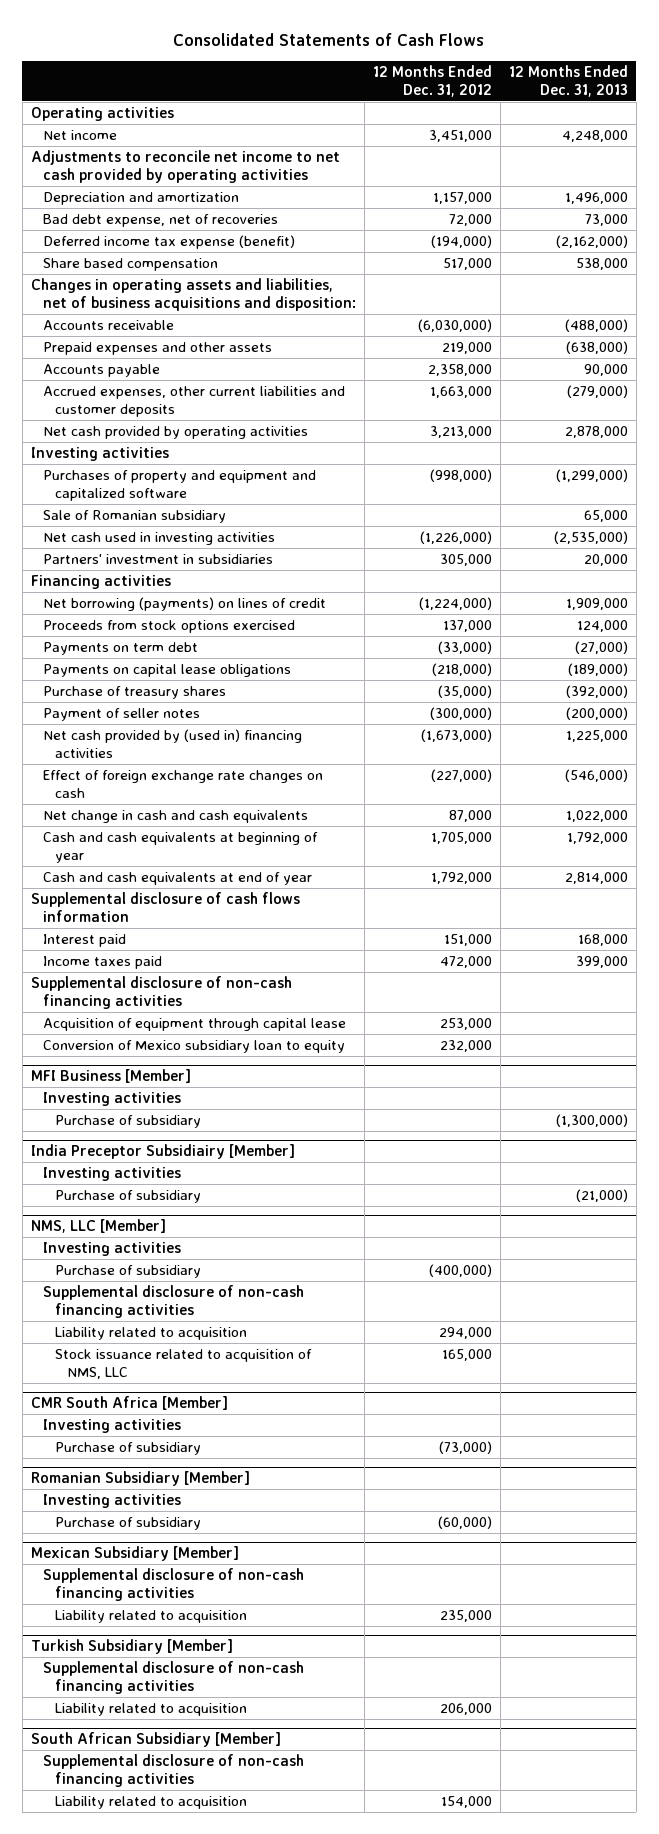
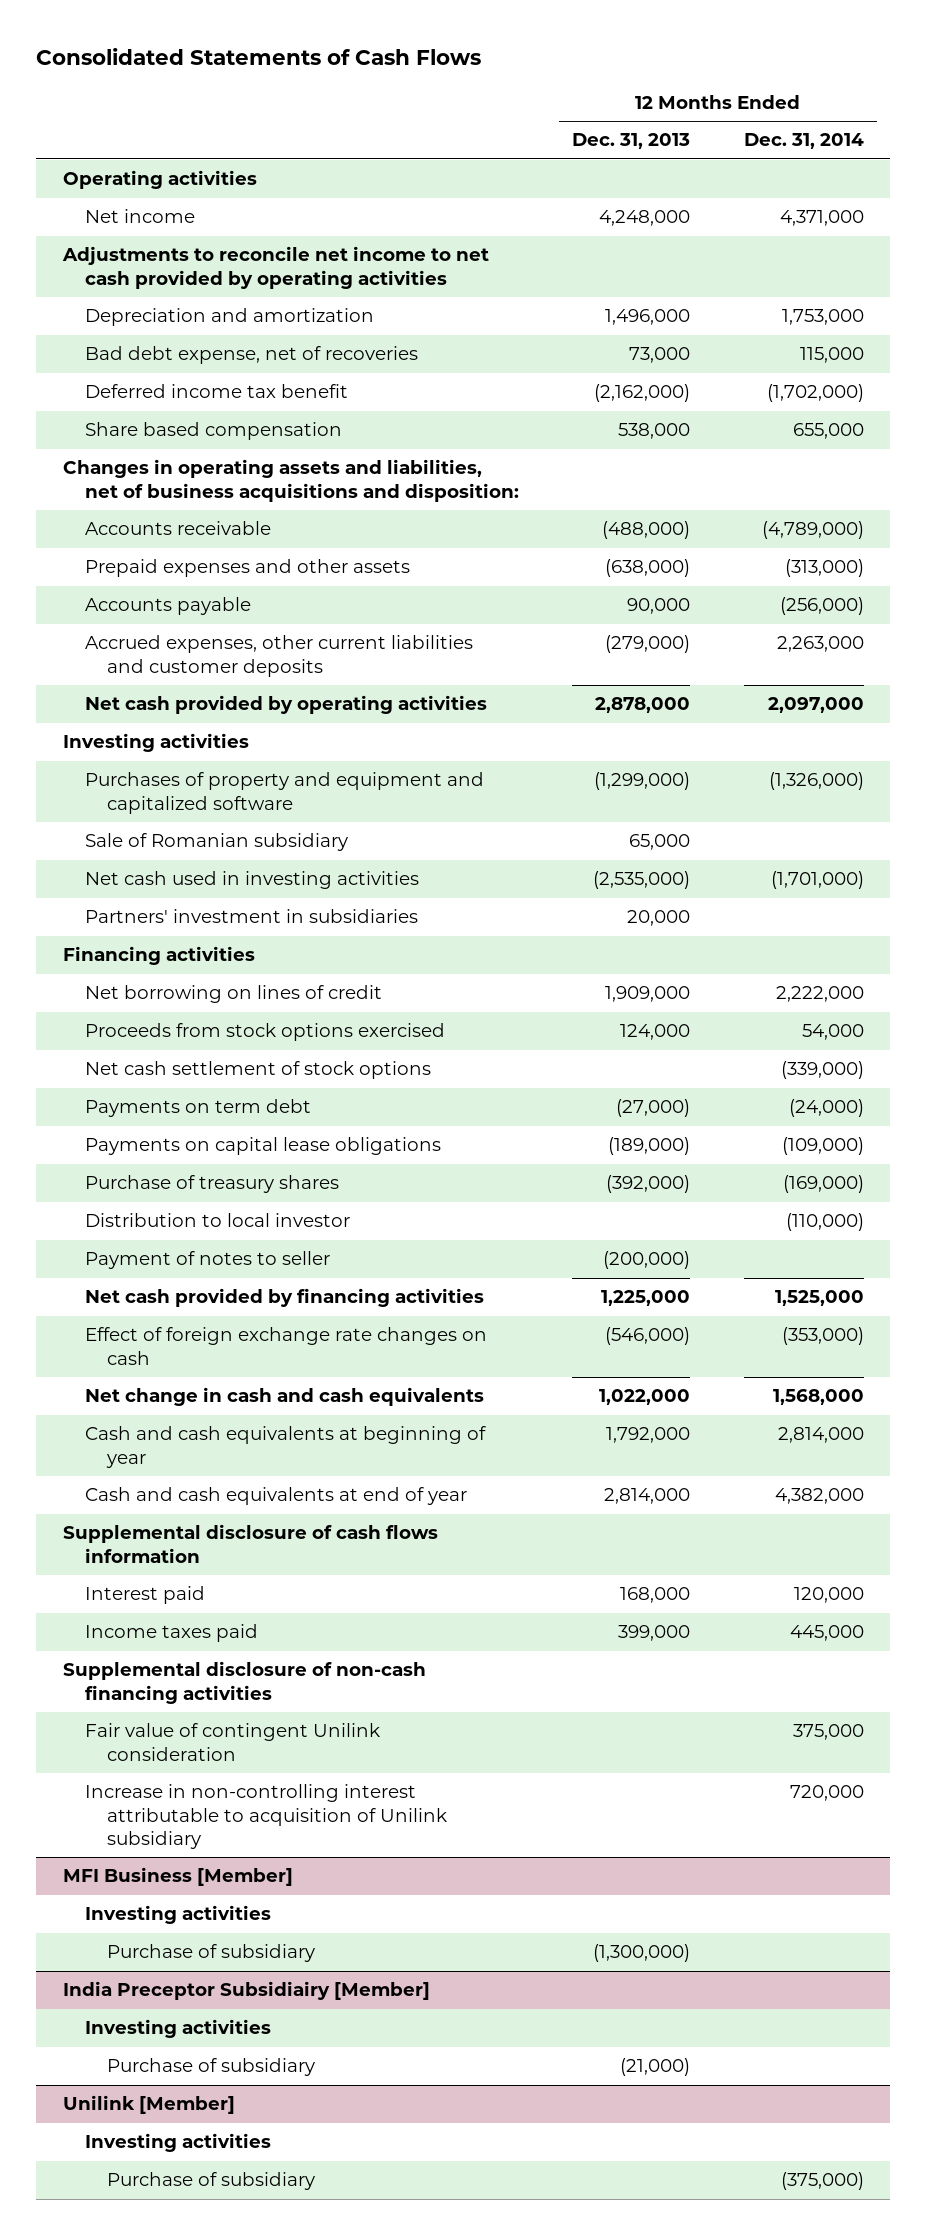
- | 12 Months Ended Dec. 31, 2012 | 12 Months Ended Dec. 31, 2013
+ | 12 Months Ended Dec. 31, 2013 | 12 Months Ended Dec. 31, 2014
- Deferred income tax expense (benefit) | (194,000) | (2,162,000)
+ Deferred income tax benefit | (2,162,000) | (1,702,000)
- Net borrowing (payments) on lines of credit | (1,224,000) | 1,909,000
+ Net borrowing on lines of credit | 1,909,000 | 2,222,000
+ Net cash settlement of stock options | | (339,000)
- Payment of seller notes | (300,000) | (200,000)
- Net cash provided by (used in) financing activities | (1,673,000) | 1,225,000
+ Distribution to local investor | | (110,000)
+ Payment of notes to seller | (200,000) |
+ Net cash provided by financing activities | 1,225,000 | 1,525,000
- Acquisition of equipment through capital lease | 253,000 |
- Conversion of Mexico subsidiary loan to equity | 232,000 |
+ Fair value of contingent Unilink consideration | | 375,000
+ Increase in non-controlling interest attributable to acquisition of Unilink subsidiary | | 720,000
- NMS, LLC [Member]
- Investing activities
- Purchase of subsidiary | (400,000) |
- Supplemental disclosure of non-cash financing activities
- Liability related to acquisition | 294,000 |
- Stock issuance related to acquisition of NMS, LLC | 165,000 |
- CMR South Africa [Member]
- Investing activities
- Purchase of subsidiary | (73,000) |
- Romanian Subsidiary [Member]
+ Unilink [Member]
- Mexican Subsidiary [Member]
- Supplemental disclosure of non-cash financing activities
- Liability related to acquisition | 235,000 |
- Turkish Subsidiary [Member]
- Supplemental disclosure of non-cash financing activities
- Liability related to acquisition | 206,000 |
- South African Subsidiary [Member]
- Supplemental disclosure of non-cash financing activities
- Liability related to acquisition | 154,000 |

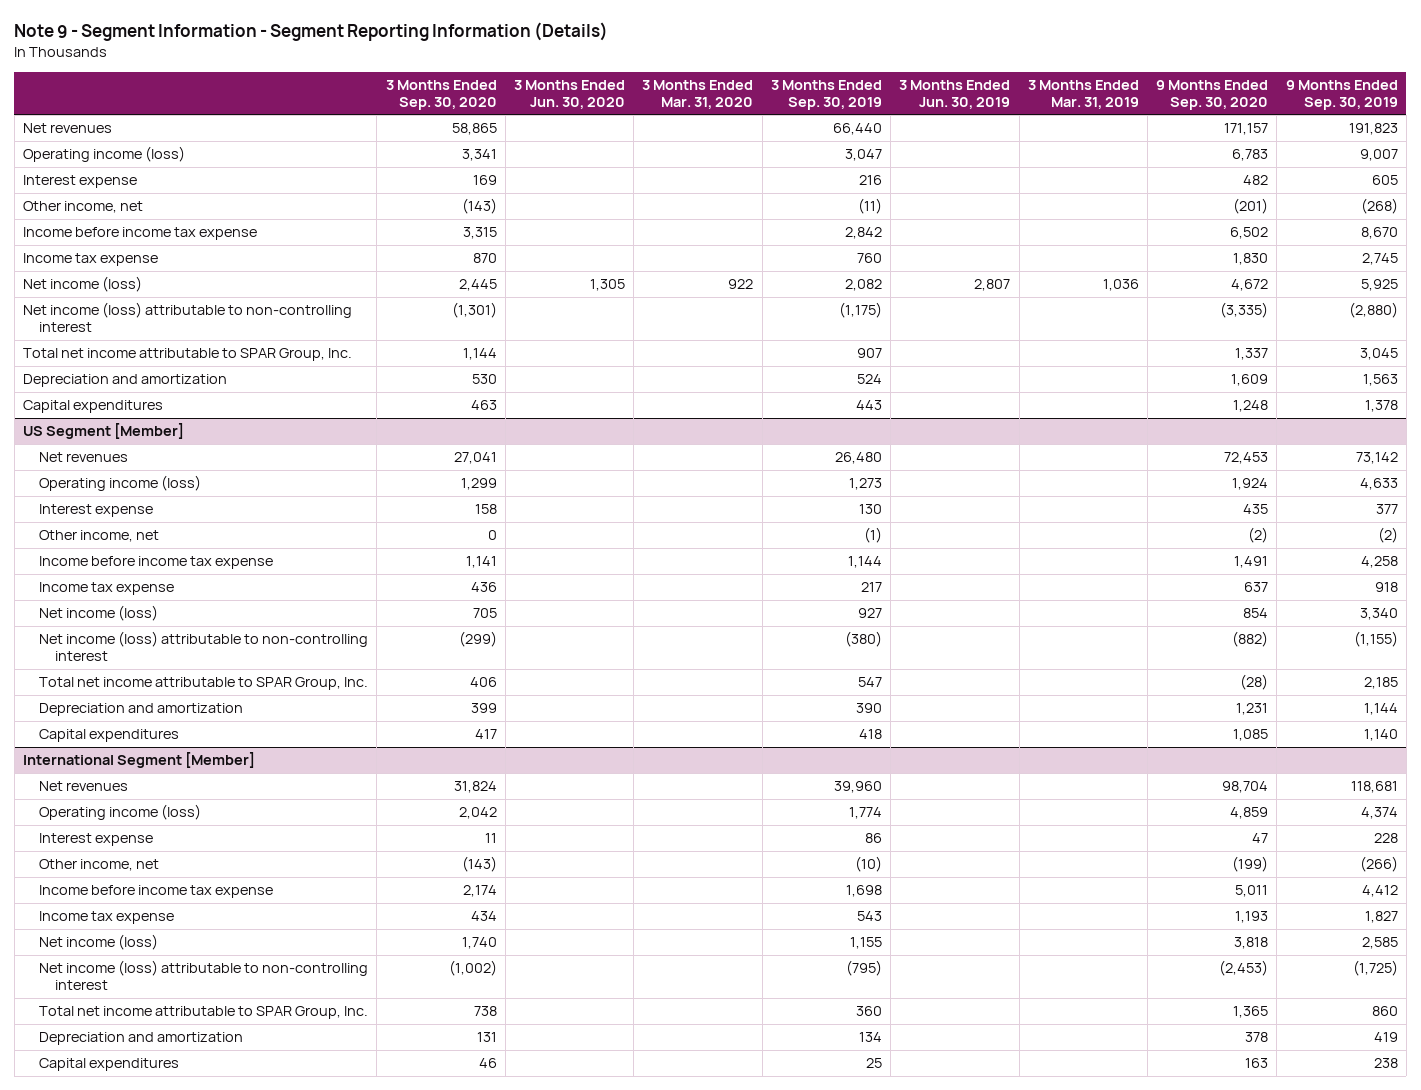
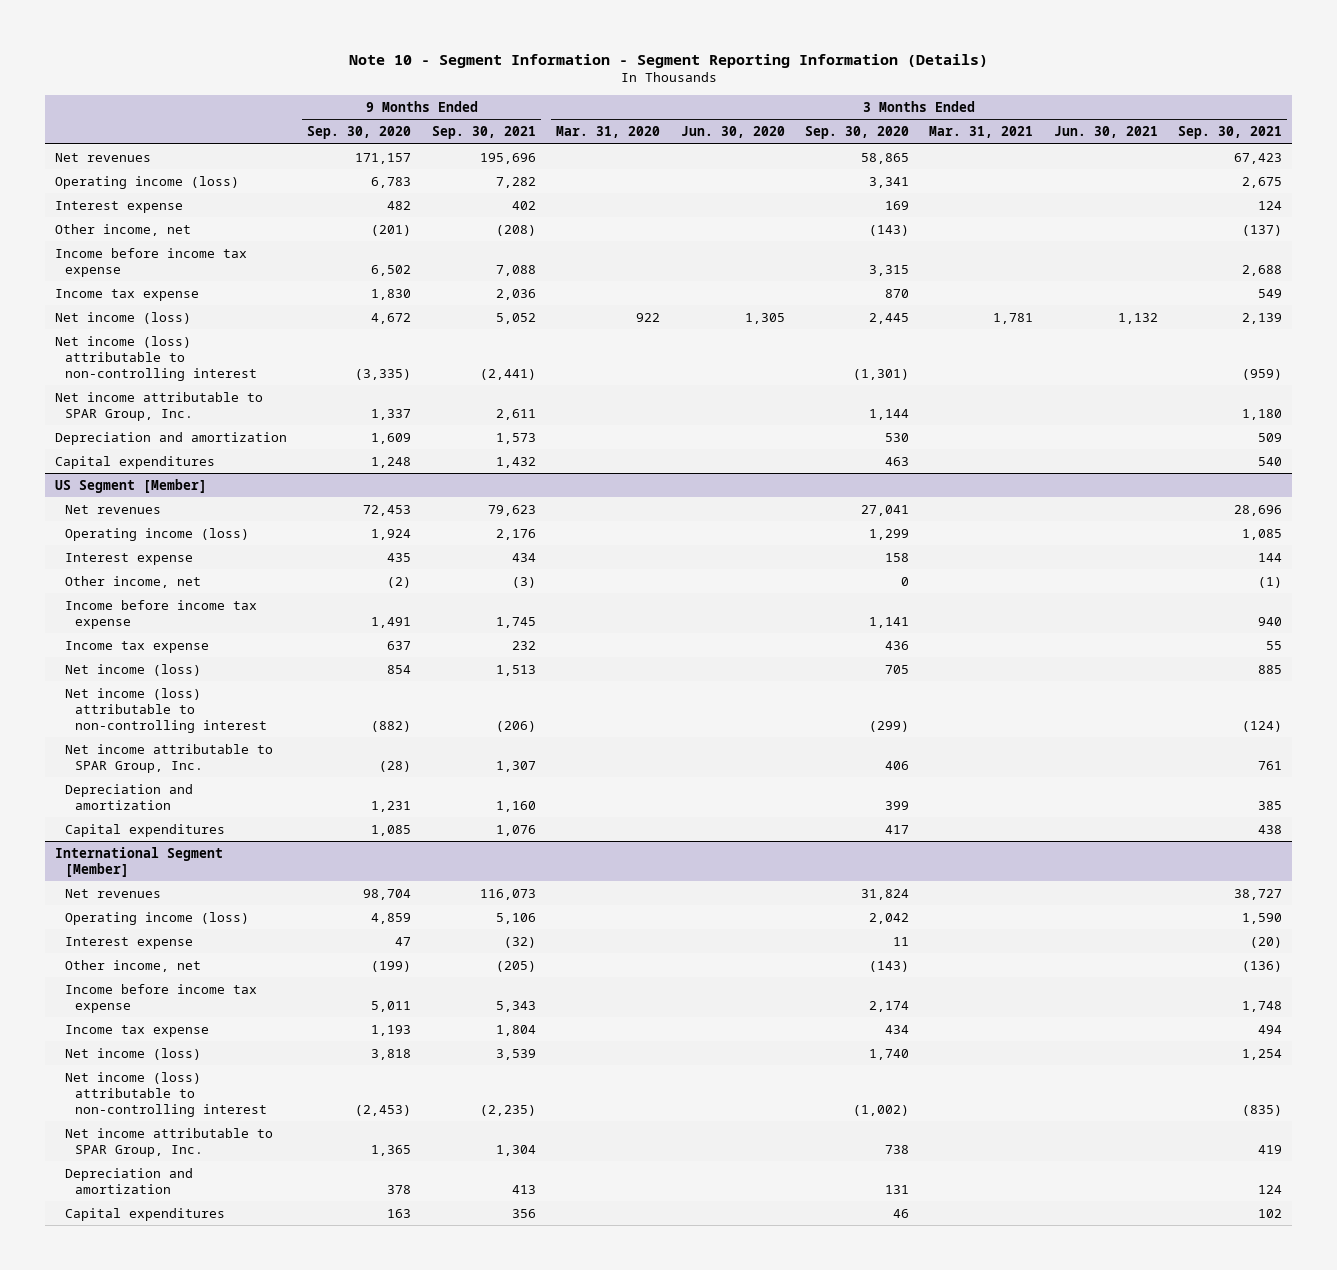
- Note 9 - Segment Information - Segment Reporting Information (Details)
+ Note 10 - Segment Information - Segment Reporting Information (Details)
- | 3 Months Ended Sep. 30, 2020 | 3 Months Ended Jun. 30, 2020 | 3 Months Ended Mar. 31, 2020 | 3 Months Ended Sep. 30, 2019 | 3 Months Ended Jun. 30, 2019 | 3 Months Ended Mar. 31, 2019 | 9 Months Ended Sep. 30, 2020 | 9 Months Ended Sep. 30, 2019
+ | 9 Months Ended Sep. 30, 2020 | 9 Months Ended Sep. 30, 2021 | 3 Months Ended Mar. 31, 2020 | 3 Months Ended Jun. 30, 2020 | 3 Months Ended Sep. 30, 2020 | 3 Months Ended Mar. 31, 2021 | 3 Months Ended Jun. 30, 2021 | 3 Months Ended Sep. 30, 2021
- Total net income attributable to SPAR Group, Inc. | 1,144 | | | 907 | | | 1,337 | 3,045
+ Net income attributable to SPAR Group, Inc. | 1,337 | 2,611 | | | 1,144 | | | 1,180
@ US Segment [Member]
- Total net income attributable to SPAR Group, Inc. | 406 | | | 547 | | | (28) | 2,185
+ Net income attributable to SPAR Group, Inc. | (28) | 1,307 | | | 406 | | | 761
@ International Segment [Member]
- Total net income attributable to SPAR Group, Inc. | 738 | | | 360 | | | 1,365 | 860
+ Net income attributable to SPAR Group, Inc. | 1,365 | 1,304 | | | 738 | | | 419

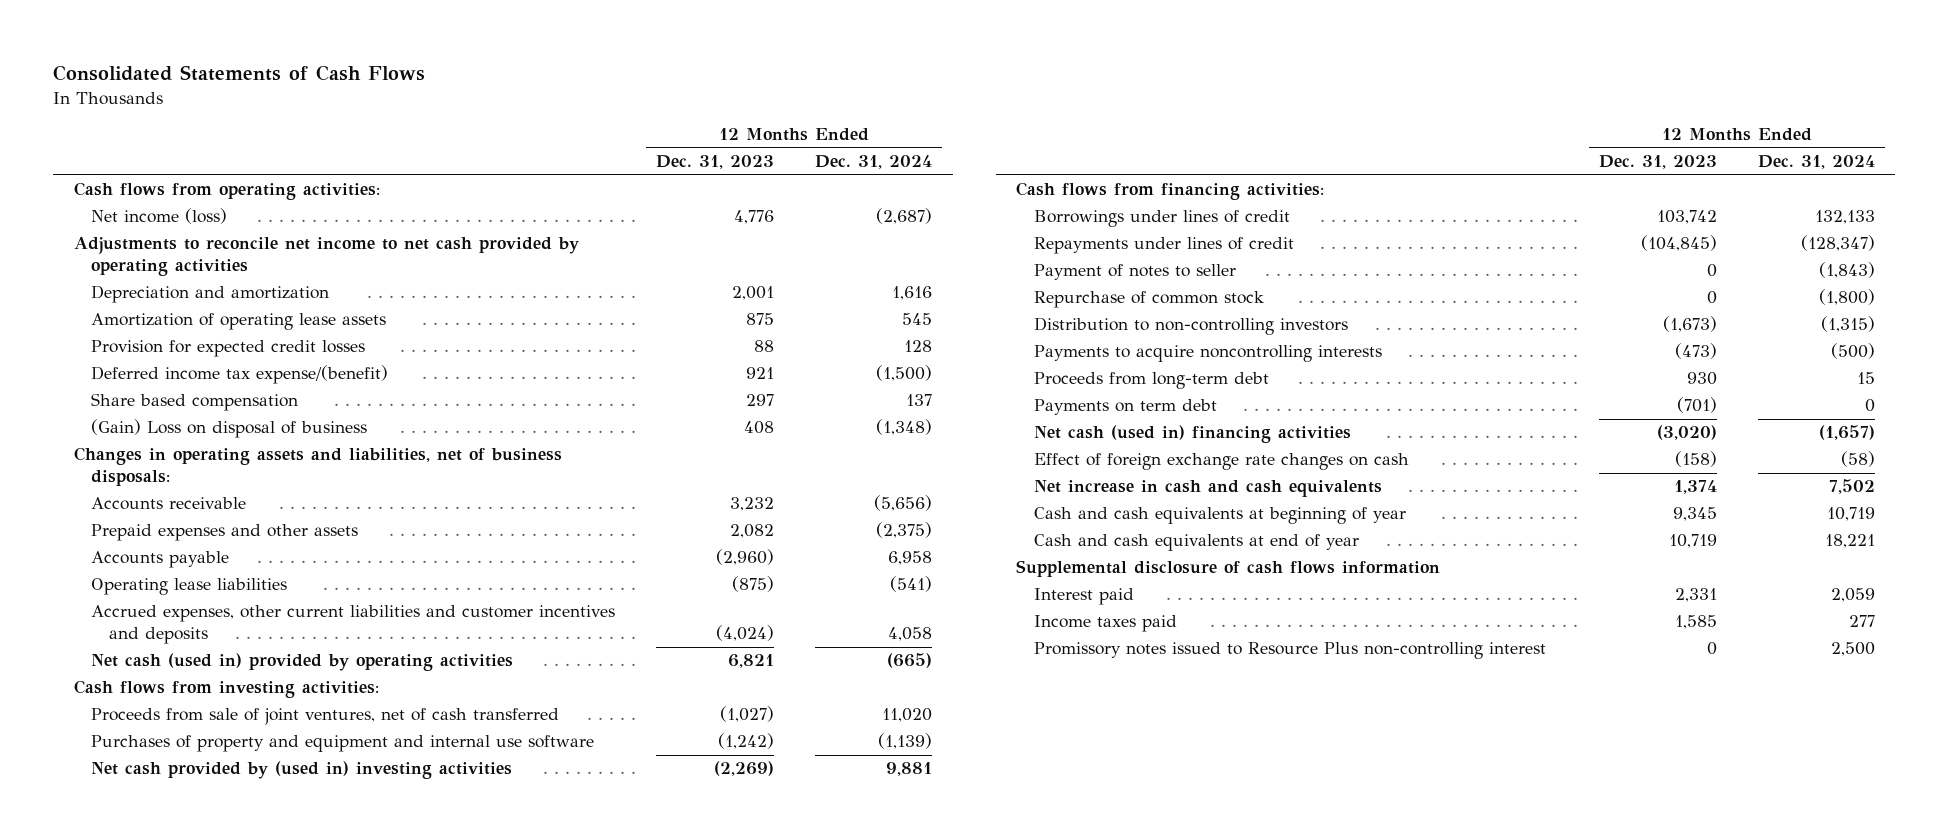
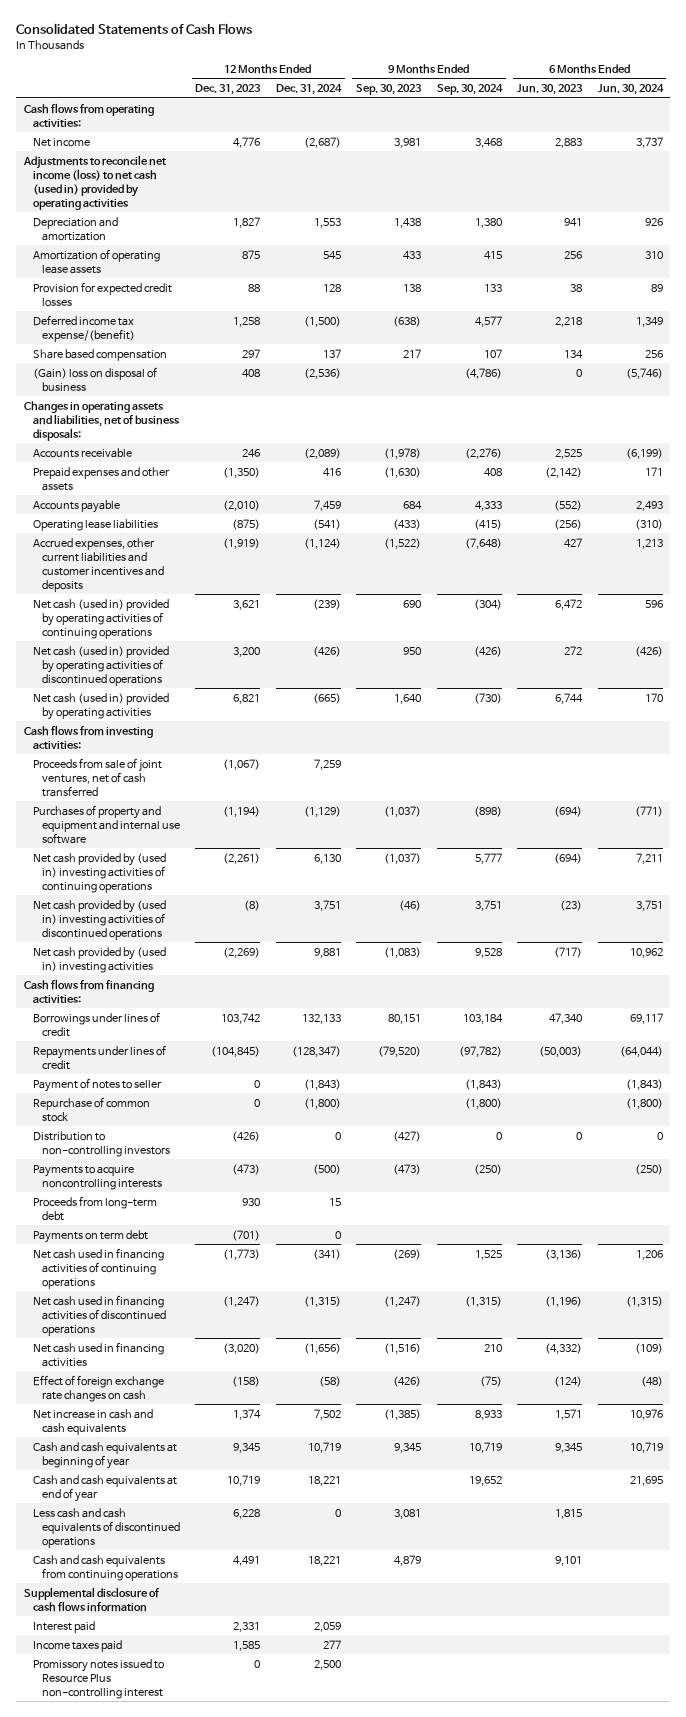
- | 12 Months Ended Dec. 31, 2023 | 12 Months Ended Dec. 31, 2024
+ | 12 Months Ended Dec. 31, 2023 | 12 Months Ended Dec. 31, 2024 | 9 Months Ended Sep. 30, 2023 | 9 Months Ended Sep. 30, 2024 | 6 Months Ended Jun. 30, 2023 | 6 Months Ended Jun. 30, 2024
- Net income (loss) | 4,776 | (2,687)
- Adjustments to reconcile net income to net cash provided by operating activities
- Depreciation and amortization | 2,001 | 1,616
+ Net income | 4,776 | (2,687) | 3,981 | 3,468 | 2,883 | 3,737
+ Adjustments to reconcile net income (loss) to net cash (used in) provided by operating activities
+ Depreciation and amortization | 1,827 | 1,553 | 1,438 | 1,380 | 941 | 926
- Deferred income tax expense/(benefit) | 921 | (1,500)
+ Deferred income tax expense/(benefit) | 1,258 | (1,500) | (638) | 4,577 | 2,218 | 1,349
- (Gain) Loss on disposal of business | 408 | (1,348)
+ (Gain) loss on disposal of business | 408 | (2,536) | | (4,786) | 0 | (5,746)
- Accounts receivable | 3,232 | (5,656)
- Prepaid expenses and other assets | 2,082 | (2,375)
- Accounts payable | (2,960) | 6,958
+ Accounts receivable | 246 | (2,089) | (1,978) | (2,276) | 2,525 | (6,199)
+ Prepaid expenses and other assets | (1,350) | 416 | (1,630) | 408 | (2,142) | 171
+ Accounts payable | (2,010) | 7,459 | 684 | 4,333 | (552) | 2,493
- Accrued expenses, other current liabilities and customer incentives and deposits | (4,024) | 4,058
+ Accrued expenses, other current liabilities and customer incentives and deposits | (1,919) | (1,124) | (1,522) | (7,648) | 427 | 1,213
+ Net cash (used in) provided by operating activities of continuing operations | 3,621 | (239) | 690 | (304) | 6,472 | 596
+ Net cash (used in) provided by operating activities of discontinued operations | 3,200 | (426) | 950 | (426) | 272 | (426)
- Proceeds from sale of joint ventures, net of cash transferred | (1,027) | 11,020
- Purchases of property and equipment and internal use software | (1,242) | (1,139)
+ Proceeds from sale of joint ventures, net of cash transferred | (1,067) | 7,259 | | | |
+ Purchases of property and equipment and internal use software | (1,194) | (1,129) | (1,037) | (898) | (694) | (771)
+ Net cash provided by (used in) investing activities of continuing operations | (2,261) | 6,130 | (1,037) | 5,777 | (694) | 7,211
+ Net cash provided by (used in) investing activities of discontinued operations | (8) | 3,751 | (46) | 3,751 | (23) | 3,751
- Distribution to non-controlling investors | (1,673) | (1,315)
+ Distribution to non-controlling investors | (426) | 0 | (427) | 0 | 0 | 0
- Net cash (used in) financing activities | (3,020) | (1,657)
+ Net cash used in financing activities of continuing operations | (1,773) | (341) | (269) | 1,525 | (3,136) | 1,206
+ Net cash used in financing activities of discontinued operations | (1,247) | (1,315) | (1,247) | (1,315) | (1,196) | (1,315)
+ Net cash used in financing activities | (3,020) | (1,656) | (1,516) | 210 | (4,332) | (109)
+ Less cash and cash equivalents of discontinued operations | 6,228 | 0 | 3,081 | | 1,815 |
+ Cash and cash equivalents from continuing operations | 4,491 | 18,221 | 4,879 | | 9,101 |

